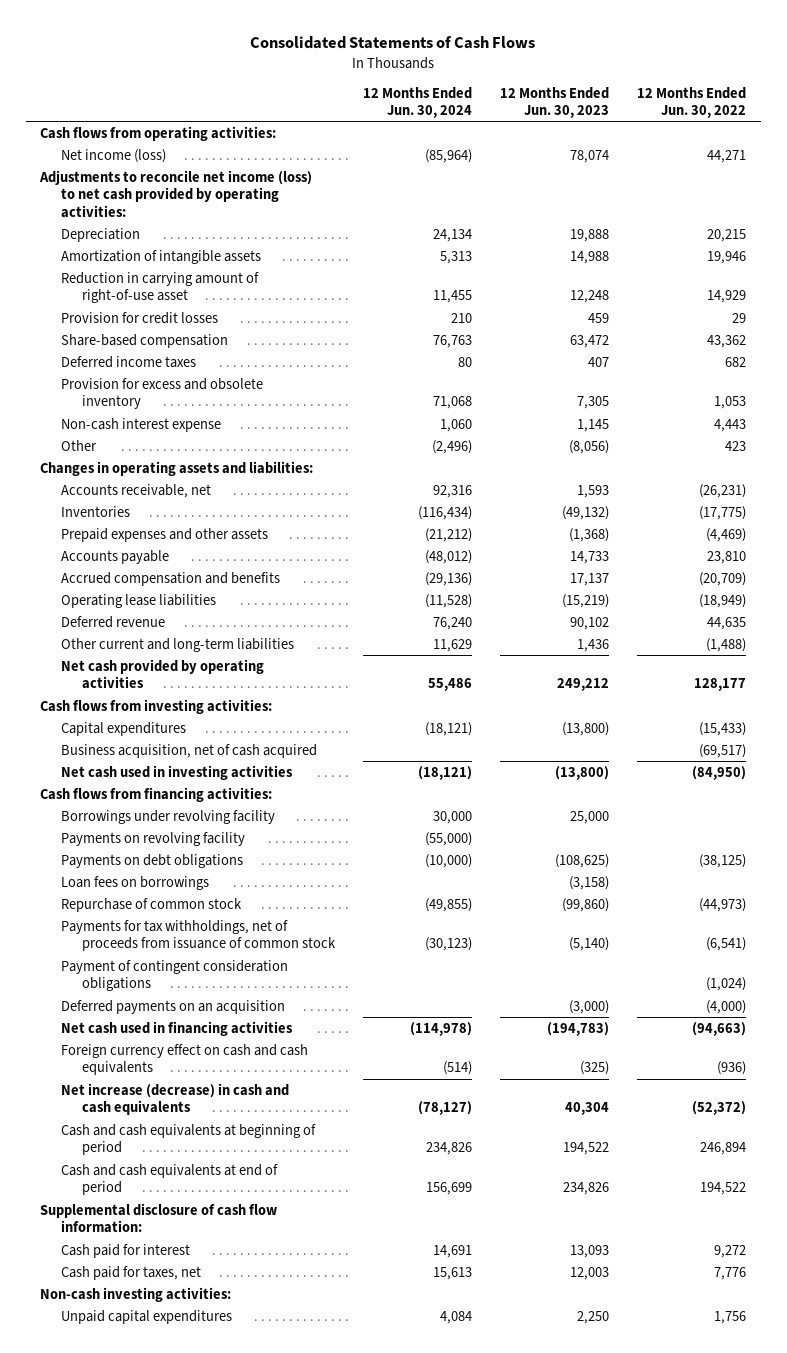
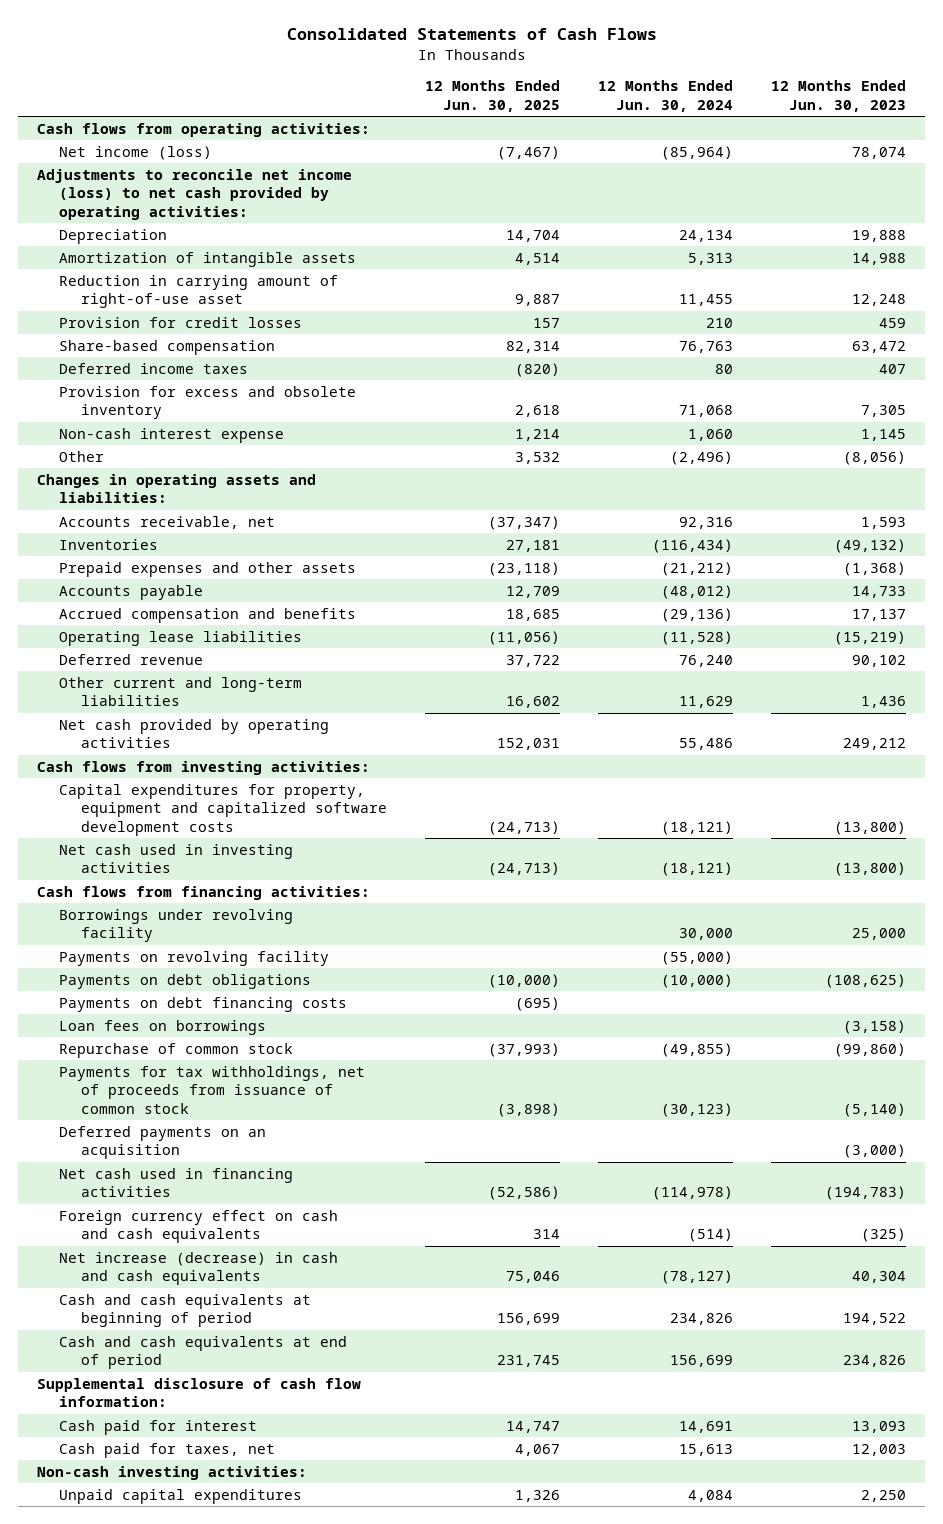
- | 12 Months Ended Jun. 30, 2024 | 12 Months Ended Jun. 30, 2023 | 12 Months Ended Jun. 30, 2022
+ | 12 Months Ended Jun. 30, 2025 | 12 Months Ended Jun. 30, 2024 | 12 Months Ended Jun. 30, 2023
- Capital expenditures | (18,121) | (13,800) | (15,433)
- Business acquisition, net of cash acquired | | | (69,517)
+ Capital expenditures for property, equipment and capitalized software development costs | (24,713) | (18,121) | (13,800)
+ Payments on debt financing costs | (695) | |
- Payment of contingent consideration obligations | | | (1,024)

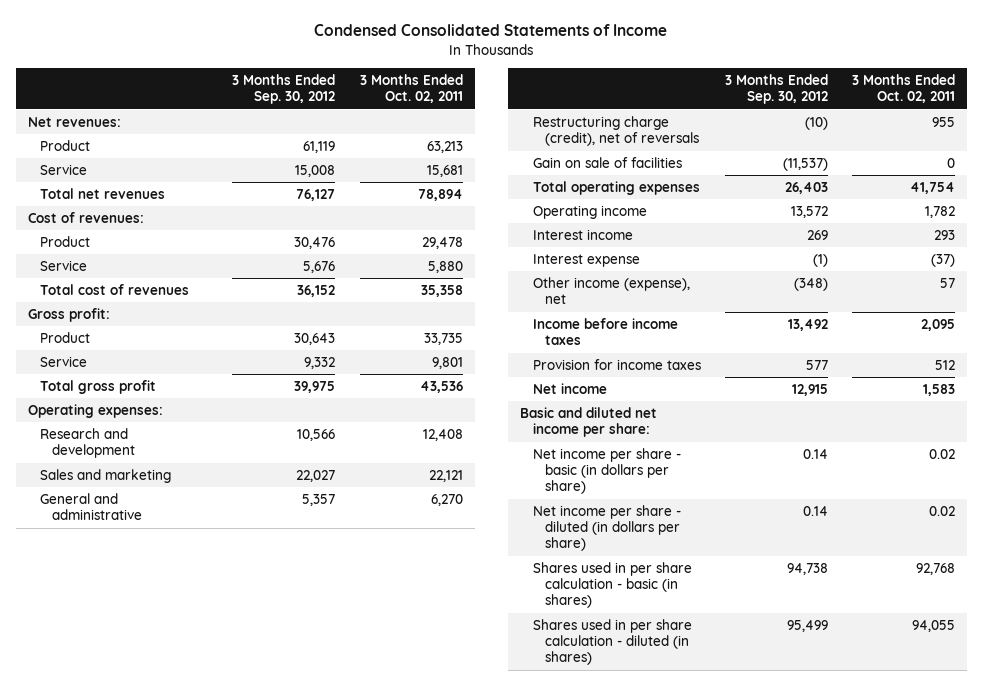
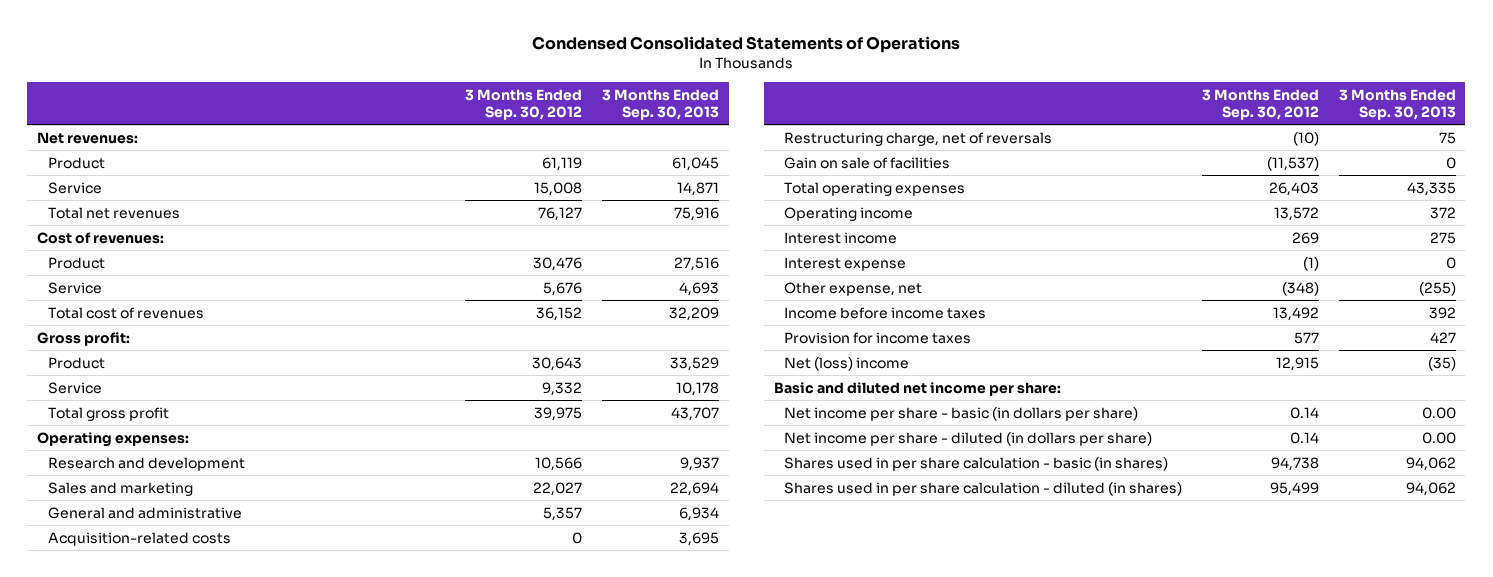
- Condensed Consolidated Statements of Income
+ Condensed Consolidated Statements of Operations
- | 3 Months Ended Sep. 30, 2012 | 3 Months Ended Oct. 02, 2011
+ | 3 Months Ended Sep. 30, 2012 | 3 Months Ended Sep. 30, 2013
- Restructuring charge (credit), net of reversals | (10) | 955
+ Acquisition-related costs | 0 | 3,695
+ Restructuring charge, net of reversals | (10) | 75
- Other income (expense), net | (348) | 57
+ Other expense, net | (348) | (255)
- Net income | 12,915 | 1,583
+ Net (loss) income | 12,915 | (35)

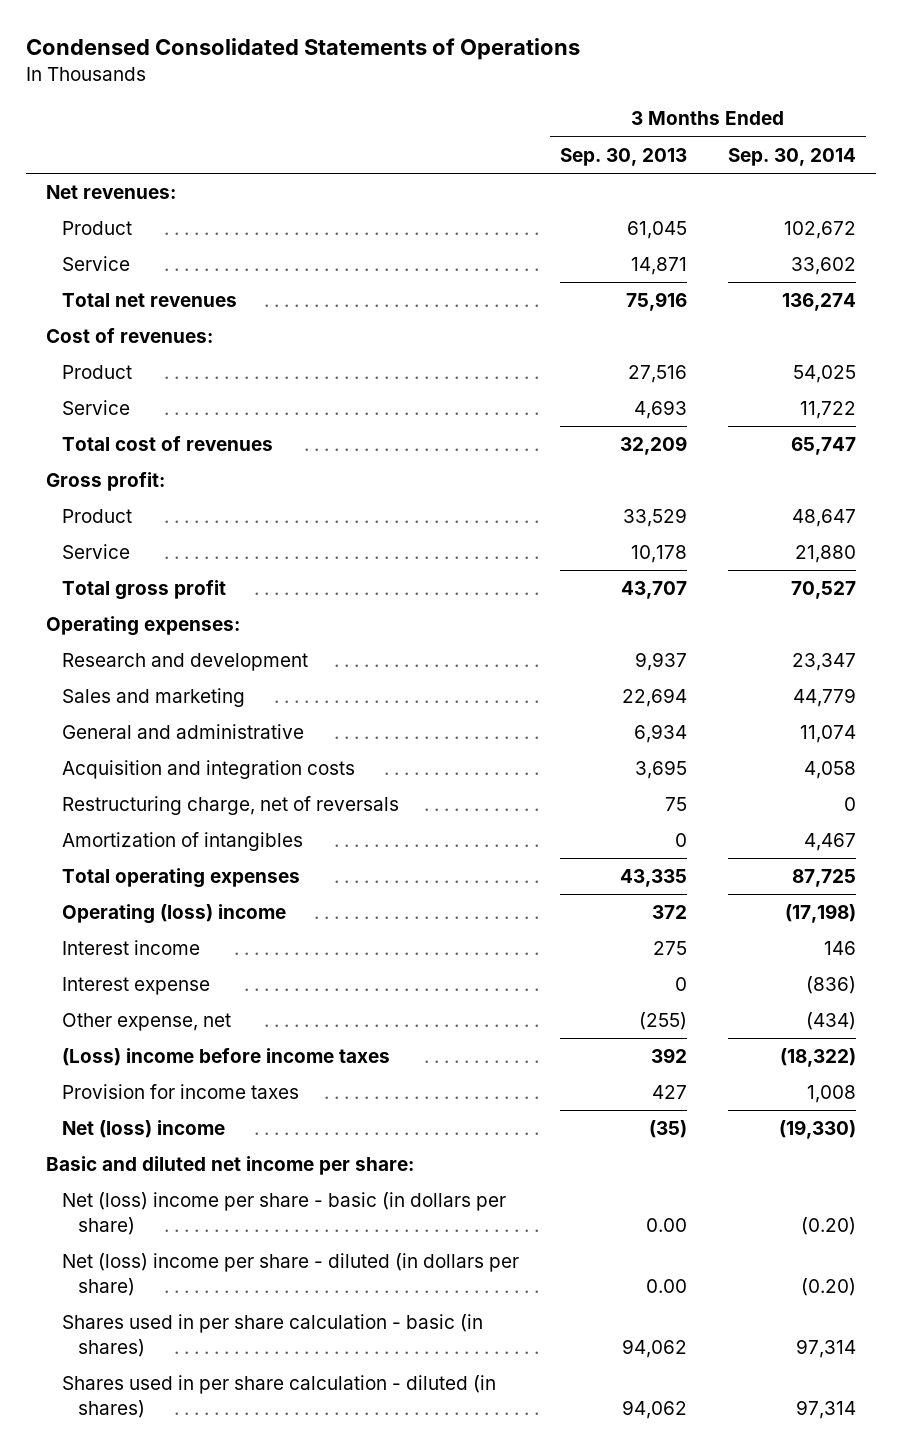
- | 3 Months Ended Sep. 30, 2012 | 3 Months Ended Sep. 30, 2013
+ | 3 Months Ended Sep. 30, 2013 | 3 Months Ended Sep. 30, 2014
- Acquisition-related costs | 0 | 3,695
+ Acquisition and integration costs | 3,695 | 4,058
- Gain on sale of facilities | (11,537) | 0
+ Amortization of intangibles | 0 | 4,467
- Operating income | 13,572 | 372
+ Operating (loss) income | 372 | (17,198)
- Income before income taxes | 13,492 | 392
+ (Loss) income before income taxes | 392 | (18,322)
- Net income per share - basic (in dollars per share) | 0.14 | 0.00
- Net income per share - diluted (in dollars per share) | 0.14 | 0.00
+ Net (loss) income per share - basic (in dollars per share) | 0.00 | (0.20)
+ Net (loss) income per share - diluted (in dollars per share) | 0.00 | (0.20)

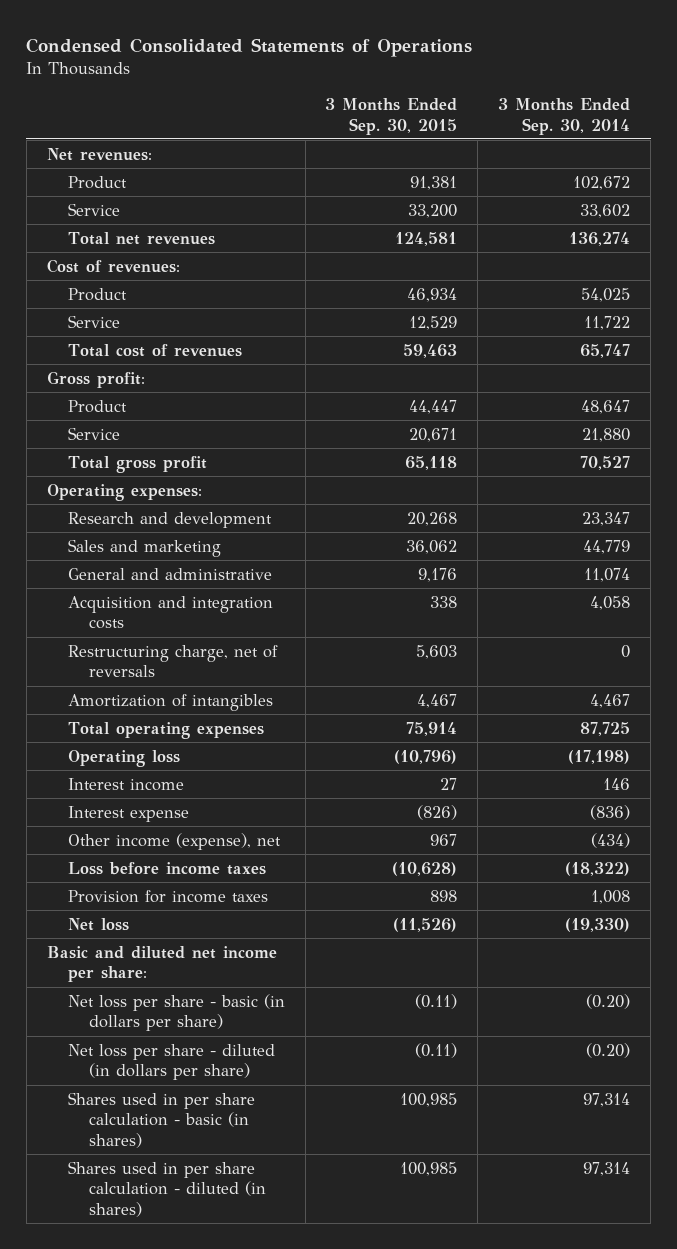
- | 3 Months Ended Sep. 30, 2013 | 3 Months Ended Sep. 30, 2014
+ | 3 Months Ended Sep. 30, 2015 | 3 Months Ended Sep. 30, 2014
- Operating (loss) income | 372 | (17,198)
+ Operating loss | (10,796) | (17,198)
- Other expense, net | (255) | (434)
- (Loss) income before income taxes | 392 | (18,322)
+ Other income (expense), net | 967 | (434)
+ Loss before income taxes | (10,628) | (18,322)
- Net (loss) income | (35) | (19,330)
+ Net loss | (11,526) | (19,330)
- Net (loss) income per share - basic (in dollars per share) | 0.00 | (0.20)
- Net (loss) income per share - diluted (in dollars per share) | 0.00 | (0.20)
+ Net loss per share - basic (in dollars per share) | (0.11) | (0.20)
+ Net loss per share - diluted (in dollars per share) | (0.11) | (0.20)

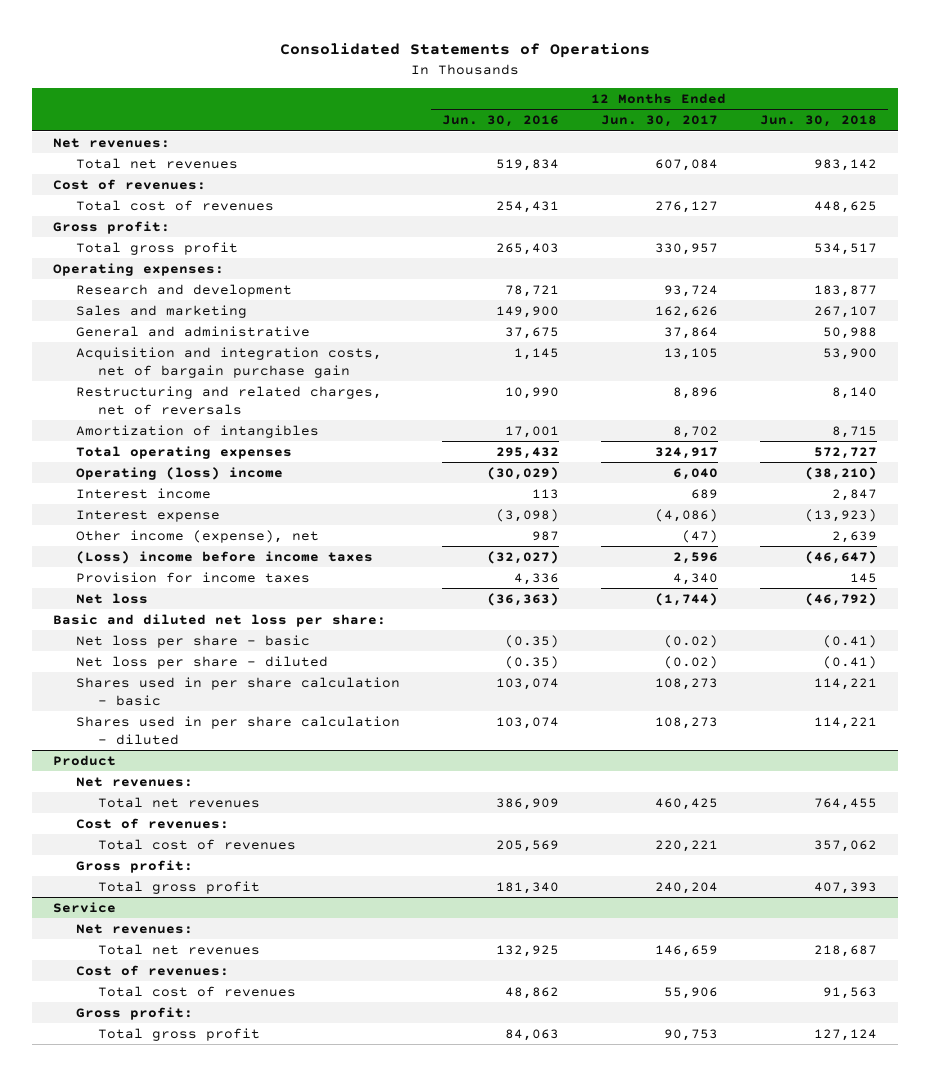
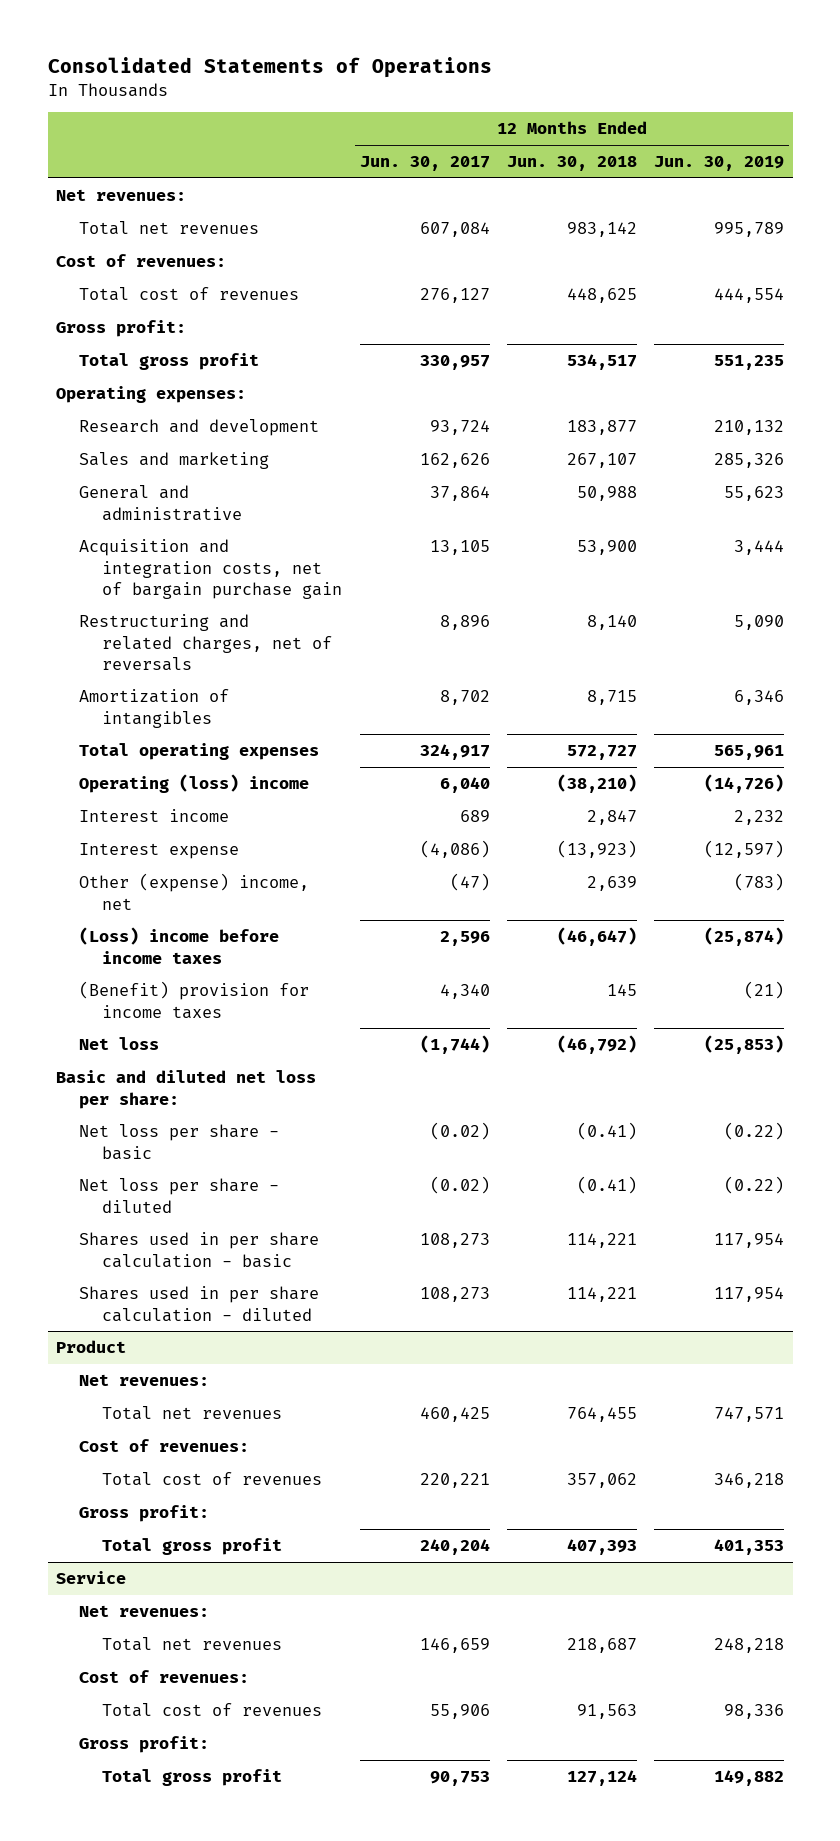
- | 12 Months Ended Jun. 30, 2016 | 12 Months Ended Jun. 30, 2017 | 12 Months Ended Jun. 30, 2018
+ | 12 Months Ended Jun. 30, 2017 | 12 Months Ended Jun. 30, 2018 | 12 Months Ended Jun. 30, 2019
- Other income (expense), net | 987 | (47) | 2,639
+ Other (expense) income, net | (47) | 2,639 | (783)
- Provision for income taxes | 4,336 | 4,340 | 145
+ (Benefit) provision for income taxes | 4,340 | 145 | (21)

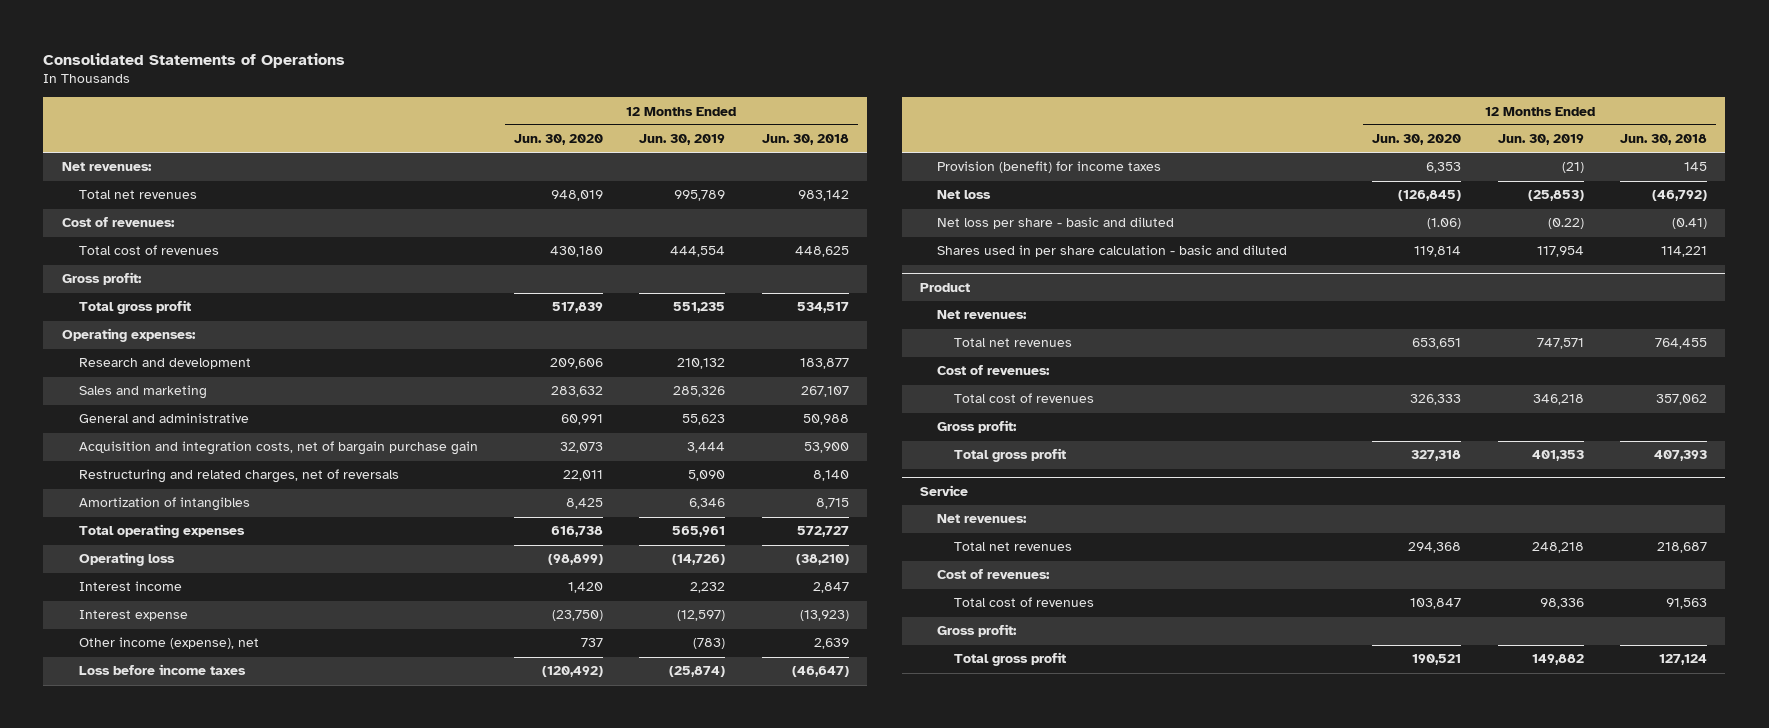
- | 12 Months Ended Jun. 30, 2017 | 12 Months Ended Jun. 30, 2018 | 12 Months Ended Jun. 30, 2019
+ | 12 Months Ended Jun. 30, 2020 | 12 Months Ended Jun. 30, 2019 | 12 Months Ended Jun. 30, 2018
- Operating (loss) income | 6,040 | (38,210) | (14,726)
+ Operating loss | (98,899) | (14,726) | (38,210)
- Other (expense) income, net | (47) | 2,639 | (783)
- (Loss) income before income taxes | 2,596 | (46,647) | (25,874)
- (Benefit) provision for income taxes | 4,340 | 145 | (21)
+ Other income (expense), net | 737 | (783) | 2,639
+ Loss before income taxes | (120,492) | (25,874) | (46,647)
+ Provision (benefit) for income taxes | 6,353 | (21) | 145
- Basic and diluted net loss per share:
- Net loss per share - basic | (0.02) | (0.41) | (0.22)
- Net loss per share - diluted | (0.02) | (0.41) | (0.22)
- Shares used in per share calculation - basic | 108,273 | 114,221 | 117,954
- Shares used in per share calculation - diluted | 108,273 | 114,221 | 117,954
+ Net loss per share - basic and diluted | (1.06) | (0.22) | (0.41)
+ Shares used in per share calculation - basic and diluted | 119,814 | 117,954 | 114,221

